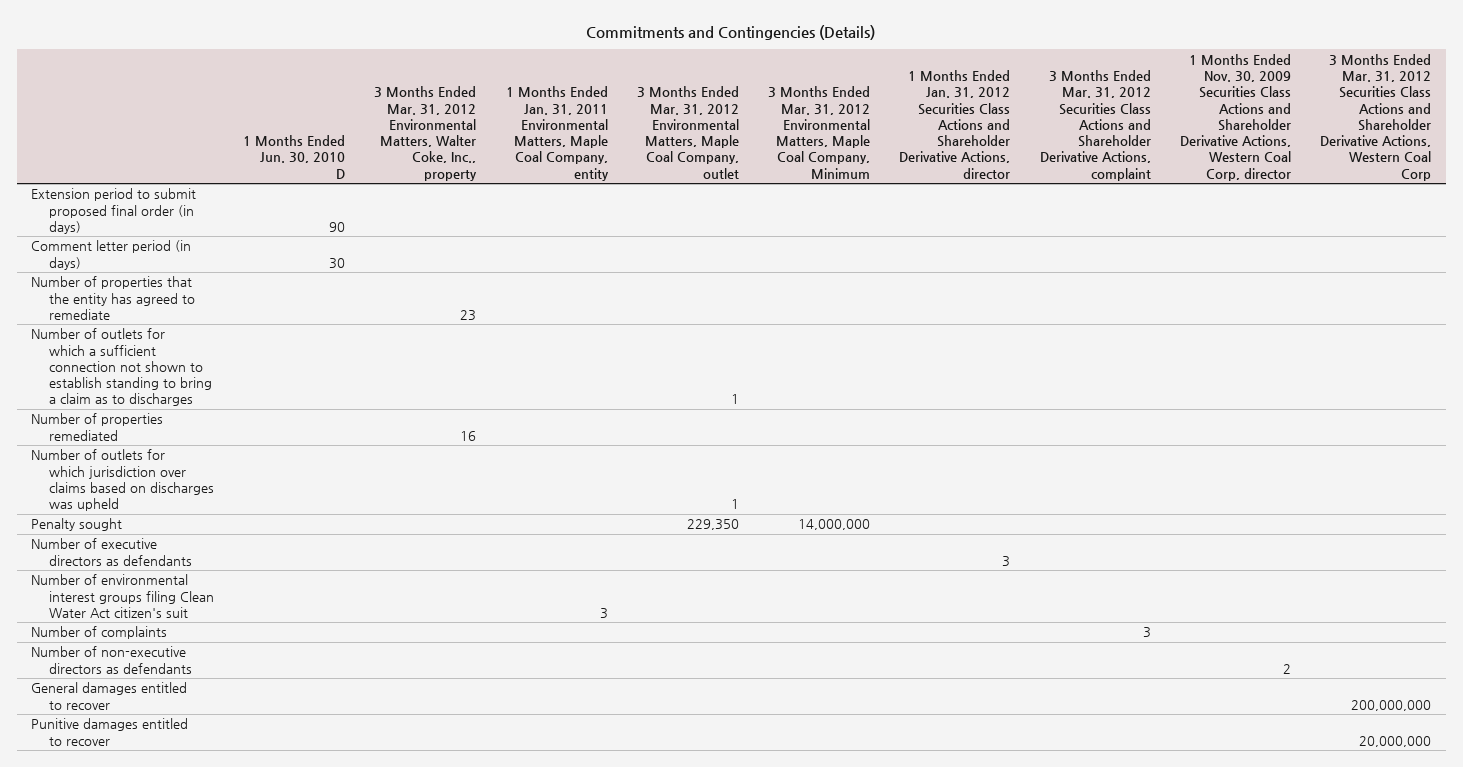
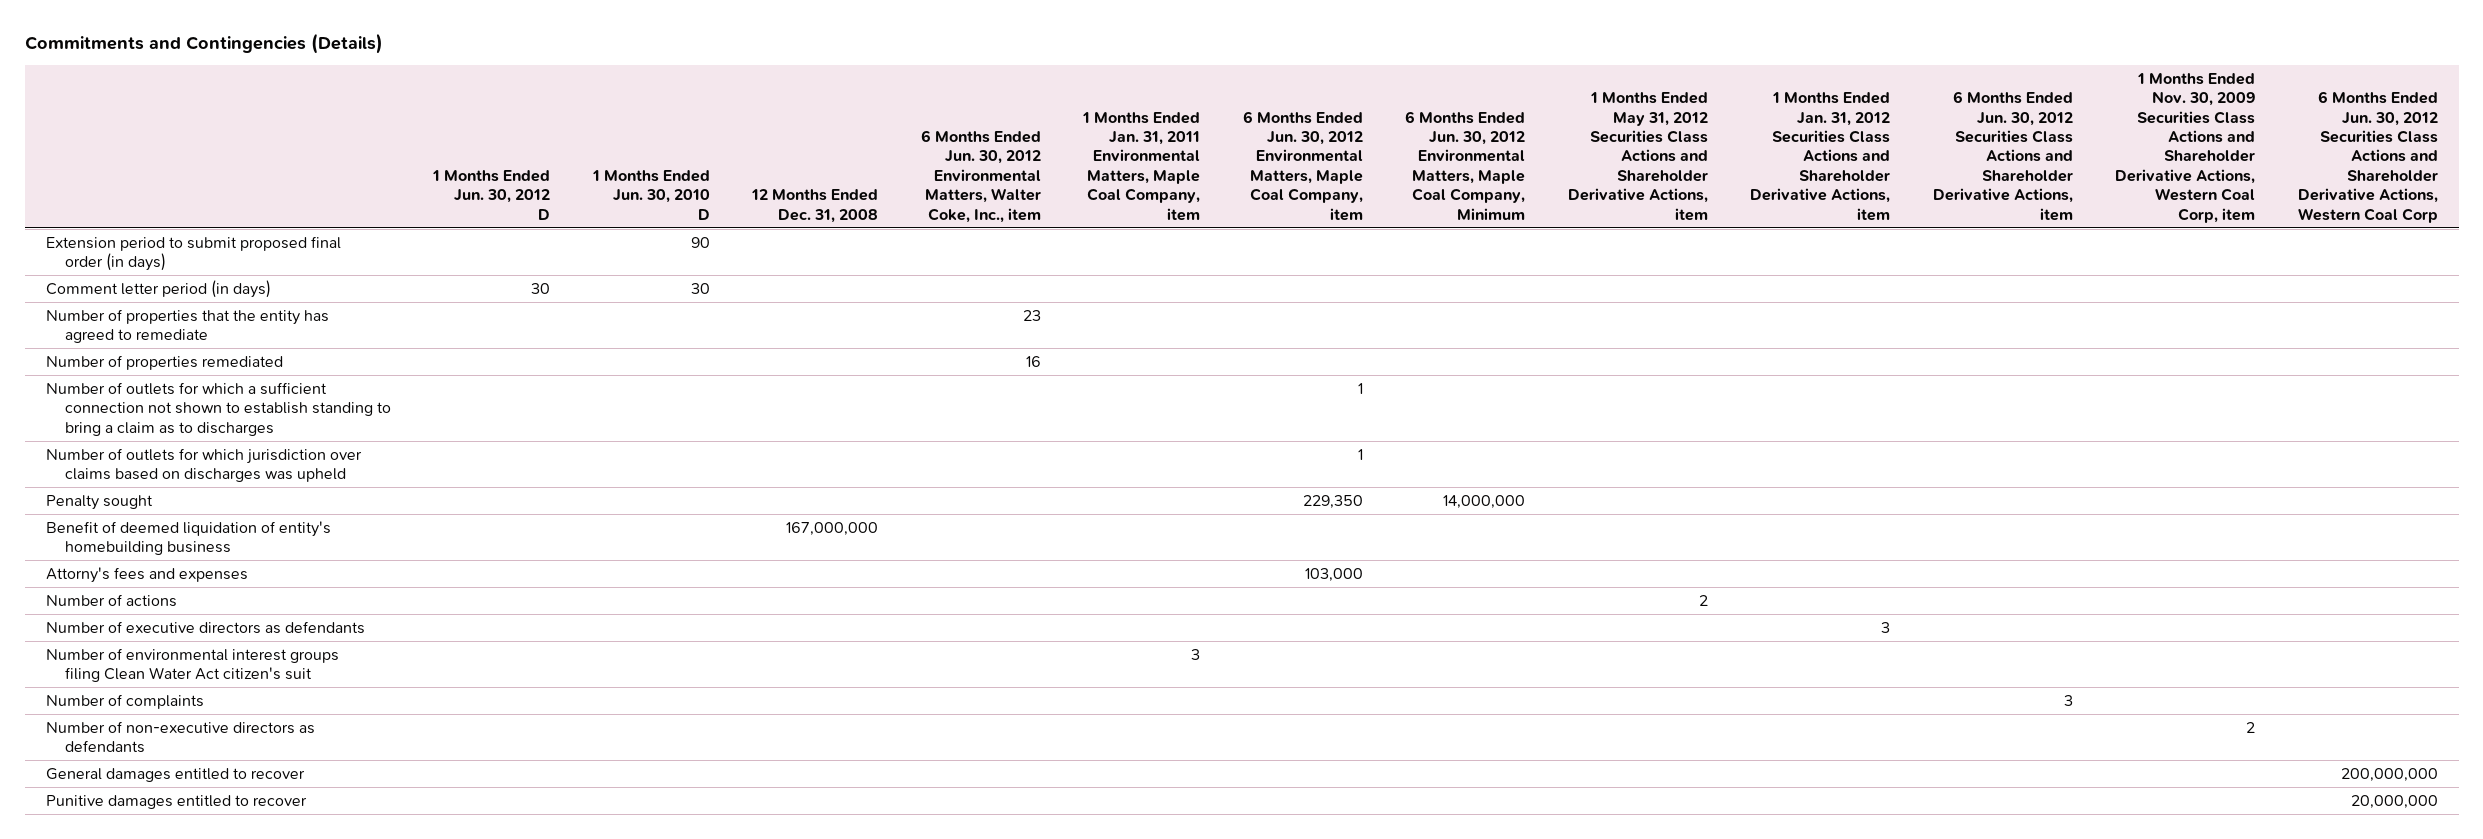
- | 1 Months Ended Jun. 30, 2010 D | 3 Months Ended Mar. 31, 2012 Environmental Matters, Walter Coke, Inc., property | 1 Months Ended Jan. 31, 2011 Environmental Matters, Maple Coal Company, entity | 3 Months Ended Mar. 31, 2012 Environmental Matters, Maple Coal Company, outlet | 3 Months Ended Mar. 31, 2012 Environmental Matters, Maple Coal Company, Minimum | 1 Months Ended Jan. 31, 2012 Securities Class Actions and Shareholder Derivative Actions, director | 3 Months Ended Mar. 31, 2012 Securities Class Actions and Shareholder Derivative Actions, complaint | 1 Months Ended Nov. 30, 2009 Securities Class Actions and Shareholder Derivative Actions, Western Coal Corp, director | 3 Months Ended Mar. 31, 2012 Securities Class Actions and Shareholder Derivative Actions, Western Coal Corp
+ | 1 Months Ended Jun. 30, 2012 D | 1 Months Ended Jun. 30, 2010 D | 12 Months Ended Dec. 31, 2008 | 6 Months Ended Jun. 30, 2012 Environmental Matters, Walter Coke, Inc., item | 1 Months Ended Jan. 31, 2011 Environmental Matters, Maple Coal Company, item | 6 Months Ended Jun. 30, 2012 Environmental Matters, Maple Coal Company, item | 6 Months Ended Jun. 30, 2012 Environmental Matters, Maple Coal Company, Minimum | 1 Months Ended May 31, 2012 Securities Class Actions and Shareholder Derivative Actions, item | 1 Months Ended Jan. 31, 2012 Securities Class Actions and Shareholder Derivative Actions, item | 6 Months Ended Jun. 30, 2012 Securities Class Actions and Shareholder Derivative Actions, item | 1 Months Ended Nov. 30, 2009 Securities Class Actions and Shareholder Derivative Actions, Western Coal Corp, item | 6 Months Ended Jun. 30, 2012 Securities Class Actions and Shareholder Derivative Actions, Western Coal Corp
moved down: Number of outlets for which a sufficient connection not shown to establish standing to bring a claim as to discharges | | | | | | 1 | | | | | |
+ Benefit of deemed liquidation of entity's homebuilding business | | | 167,000,000 | | | | | | | | |
+ Attorny's fees and expenses | | | | | | 103,000 | | | | | |
+ Number of actions | | | | | | | | 2 | | | |

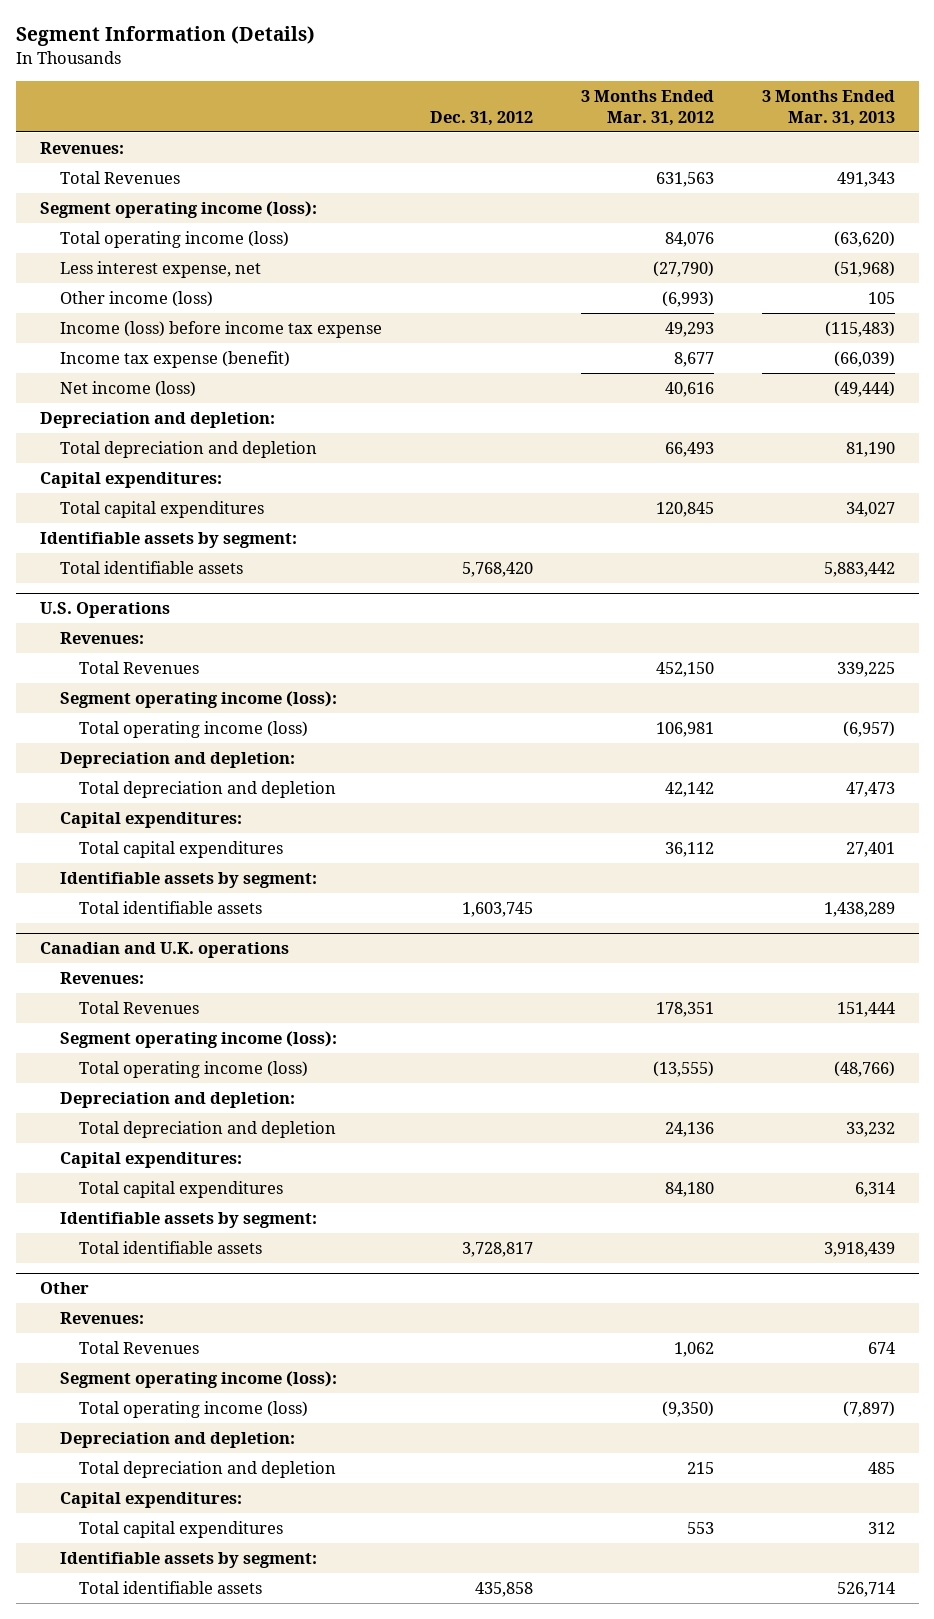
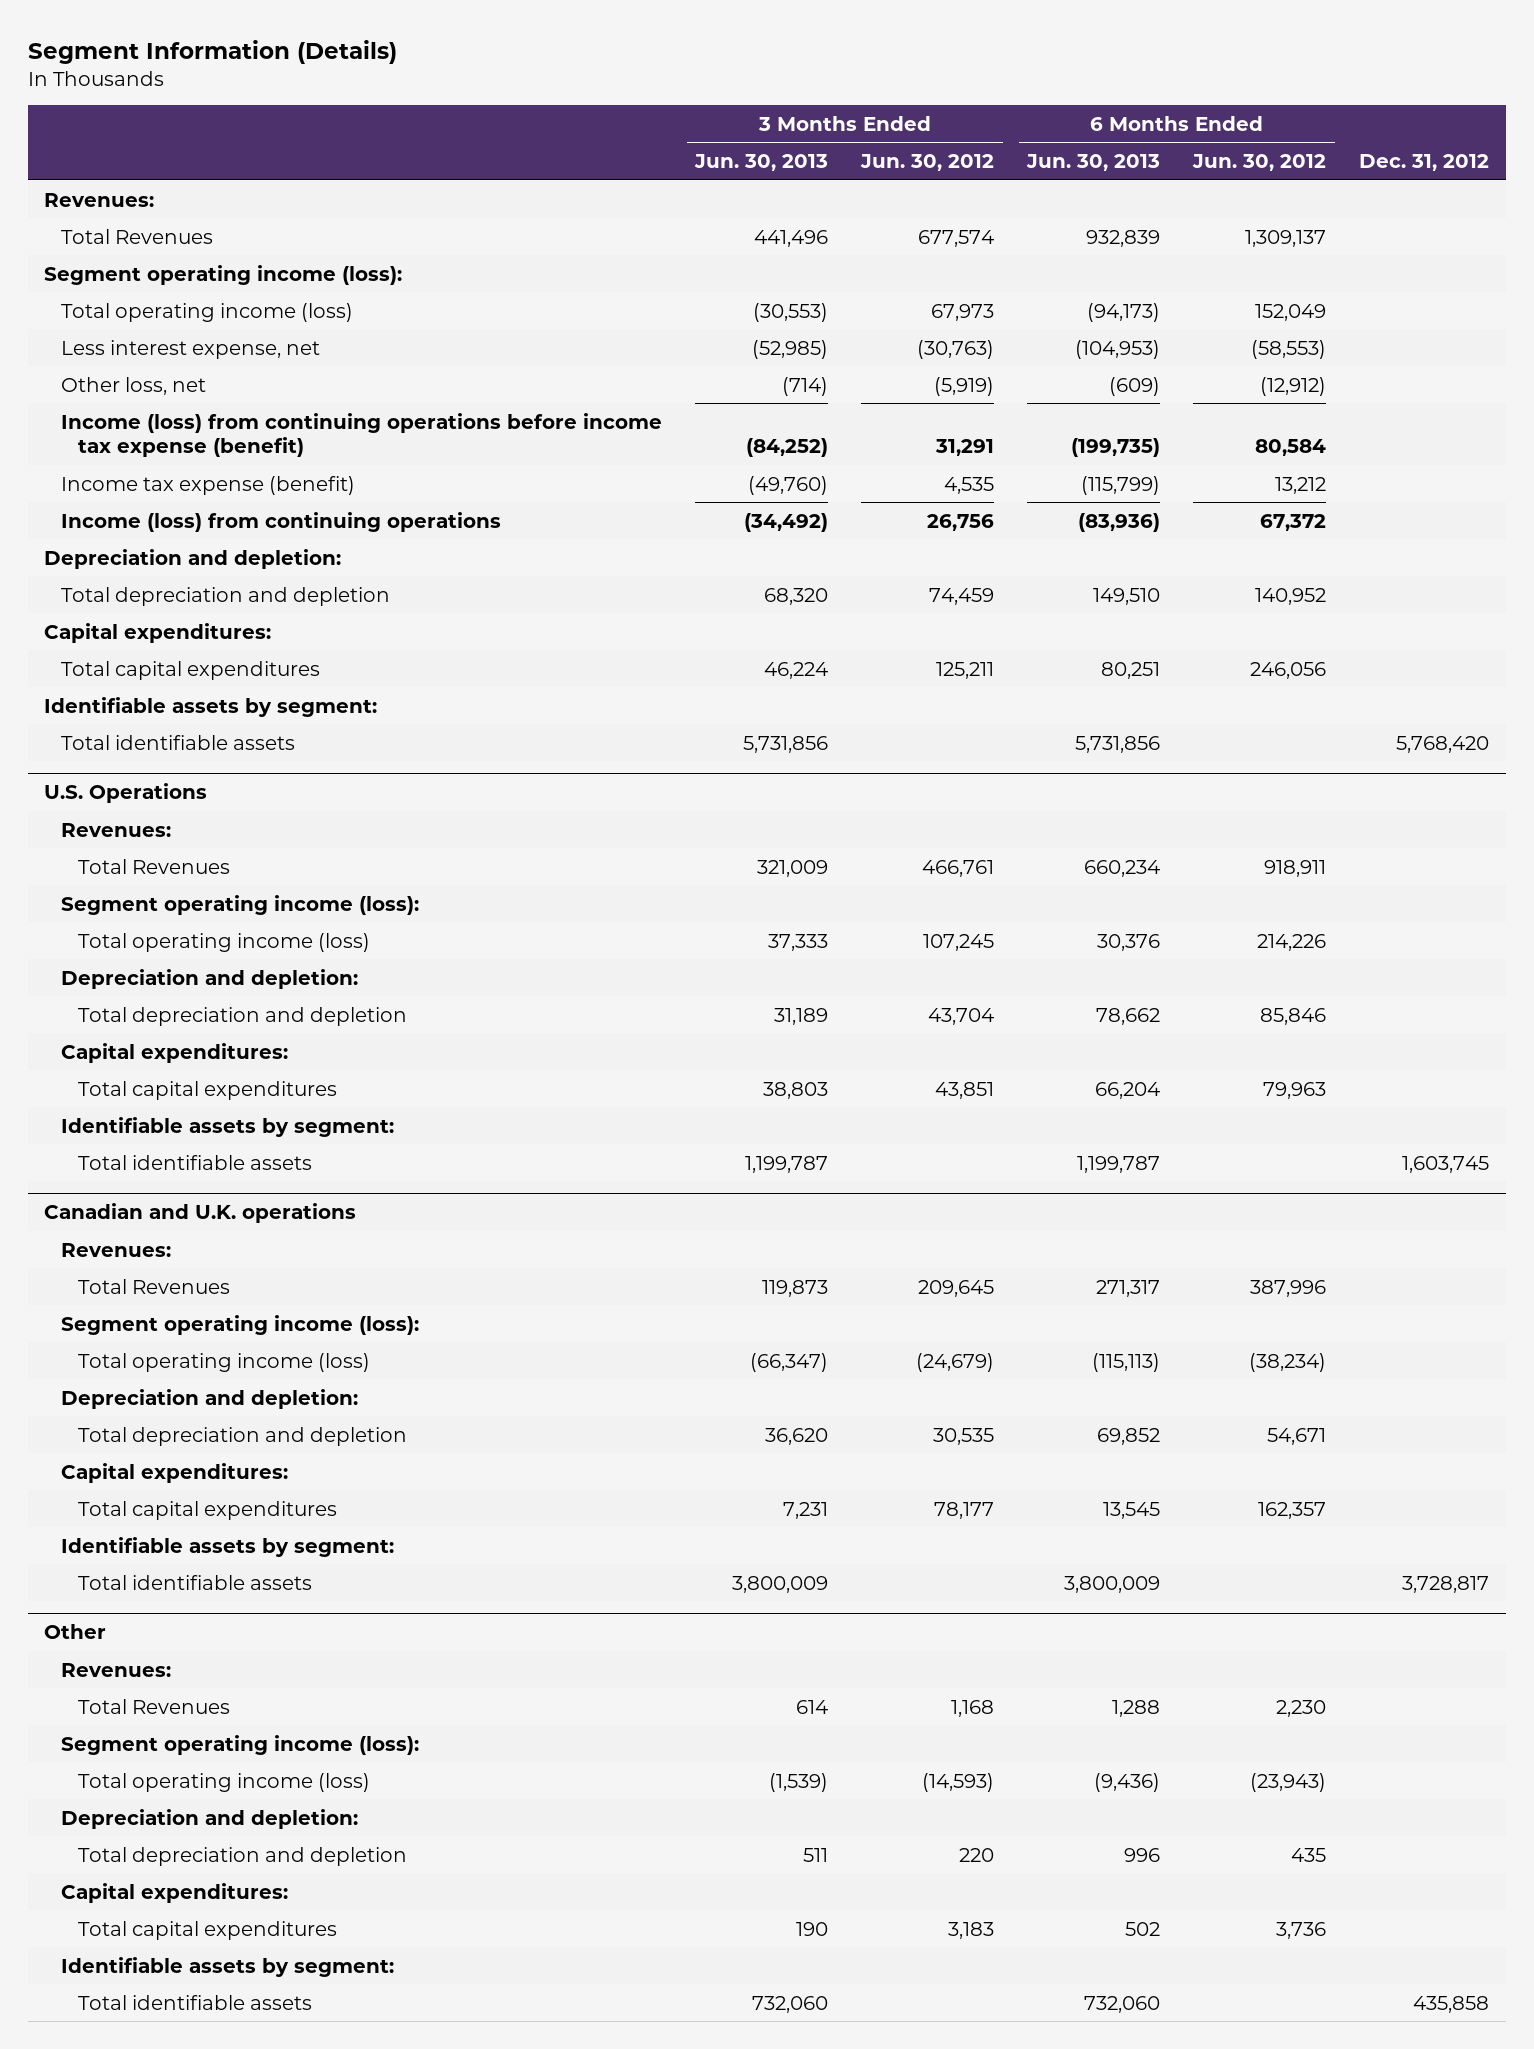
- | Dec. 31, 2012 | 3 Months Ended Mar. 31, 2012 | 3 Months Ended Mar. 31, 2013
+ | 3 Months Ended Jun. 30, 2013 | 3 Months Ended Jun. 30, 2012 | 6 Months Ended Jun. 30, 2013 | 6 Months Ended Jun. 30, 2012 | Dec. 31, 2012
- Other income (loss) | | (6,993) | 105
- Income (loss) before income tax expense | | 49,293 | (115,483)
+ Other loss, net | (714) | (5,919) | (609) | (12,912) |
+ Income (loss) from continuing operations before income tax expense (benefit) | (84,252) | 31,291 | (199,735) | 80,584 |
- Net income (loss) | | 40,616 | (49,444)
+ Income (loss) from continuing operations | (34,492) | 26,756 | (83,936) | 67,372 |

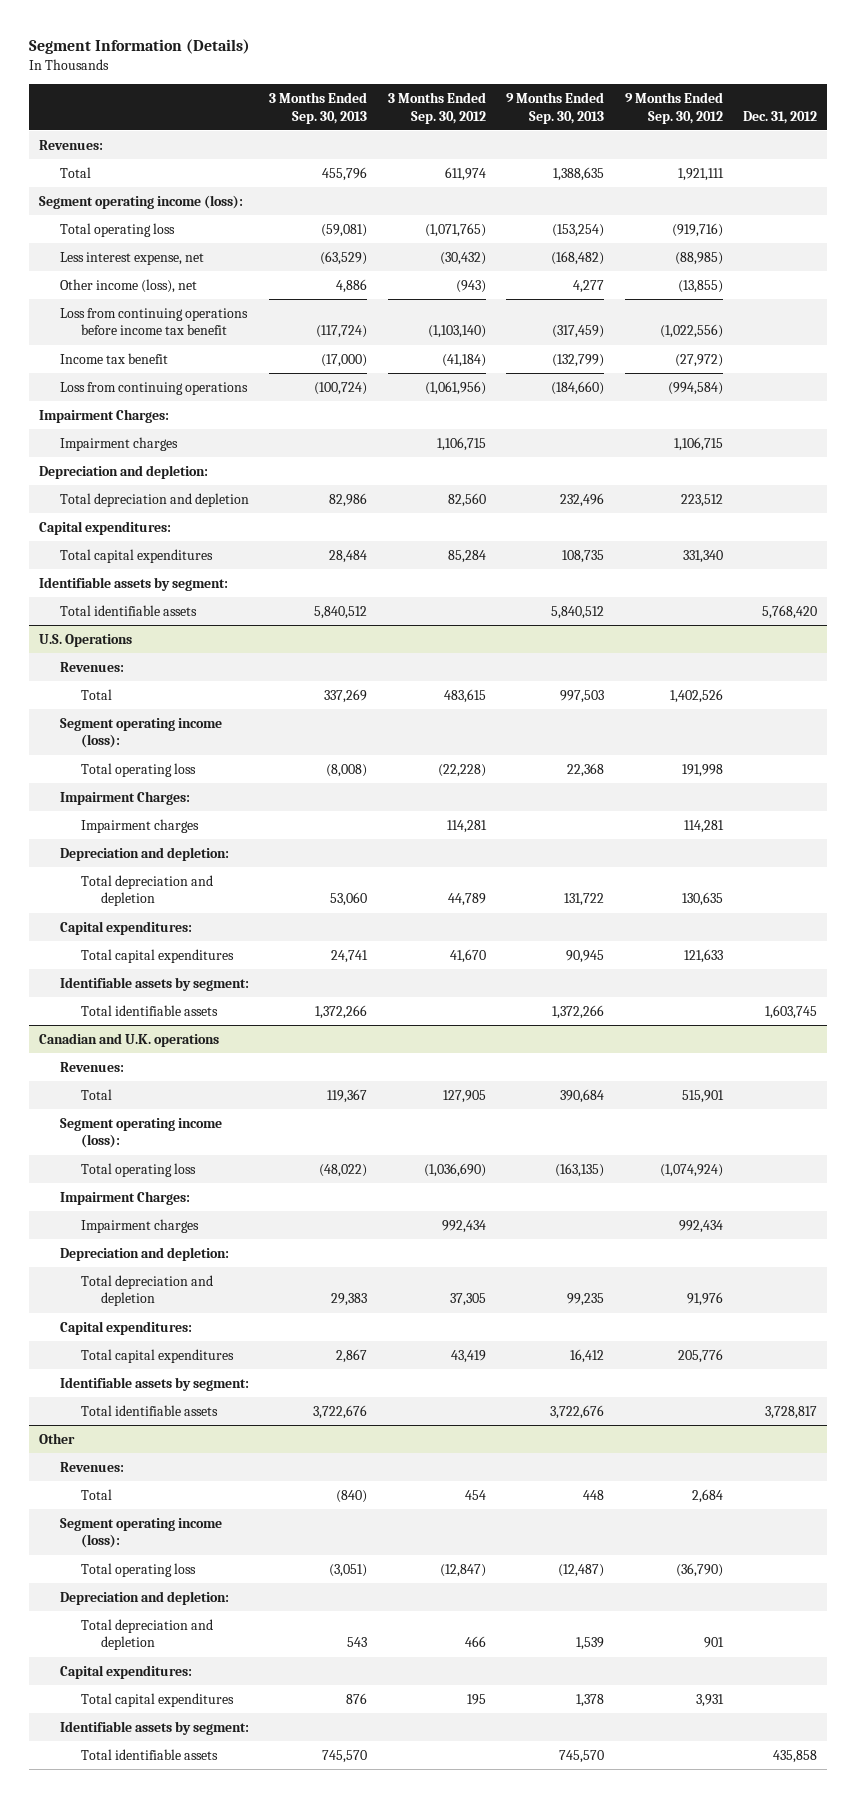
- | 3 Months Ended Jun. 30, 2013 | 3 Months Ended Jun. 30, 2012 | 6 Months Ended Jun. 30, 2013 | 6 Months Ended Jun. 30, 2012 | Dec. 31, 2012
+ | 3 Months Ended Sep. 30, 2013 | 3 Months Ended Sep. 30, 2012 | 9 Months Ended Sep. 30, 2013 | 9 Months Ended Sep. 30, 2012 | Dec. 31, 2012
- Total Revenues | 441,496 | 677,574 | 932,839 | 1,309,137 |
+ Total | 455,796 | 611,974 | 1,388,635 | 1,921,111 |
- Total operating income (loss) | (30,553) | 67,973 | (94,173) | 152,049 |
+ Total operating loss | (59,081) | (1,071,765) | (153,254) | (919,716) |
- Other loss, net | (714) | (5,919) | (609) | (12,912) |
- Income (loss) from continuing operations before income tax expense (benefit) | (84,252) | 31,291 | (199,735) | 80,584 |
- Income tax expense (benefit) | (49,760) | 4,535 | (115,799) | 13,212 |
- Income (loss) from continuing operations | (34,492) | 26,756 | (83,936) | 67,372 |
+ Other income (loss), net | 4,886 | (943) | 4,277 | (13,855) |
+ Loss from continuing operations before income tax benefit | (117,724) | (1,103,140) | (317,459) | (1,022,556) |
+ Income tax benefit | (17,000) | (41,184) | (132,799) | (27,972) |
+ Loss from continuing operations | (100,724) | (1,061,956) | (184,660) | (994,584) |
+ Impairment Charges:
+ Impairment charges | | 1,106,715 | | 1,106,715 |
@ U.S. Operations
- Total Revenues | 321,009 | 466,761 | 660,234 | 918,911 |
+ Total | 337,269 | 483,615 | 997,503 | 1,402,526 |
- Total operating income (loss) | 37,333 | 107,245 | 30,376 | 214,226 |
+ Total operating loss | (8,008) | (22,228) | 22,368 | 191,998 |
+ Impairment Charges:
+ Impairment charges | | 114,281 | | 114,281 |
@ Canadian and U.K. operations
- Total Revenues | 119,873 | 209,645 | 271,317 | 387,996 |
+ Total | 119,367 | 127,905 | 390,684 | 515,901 |
- Total operating income (loss) | (66,347) | (24,679) | (115,113) | (38,234) |
+ Total operating loss | (48,022) | (1,036,690) | (163,135) | (1,074,924) |
+ Impairment Charges:
+ Impairment charges | | 992,434 | | 992,434 |
@ Other
- Total Revenues | 614 | 1,168 | 1,288 | 2,230 |
+ Total | (840) | 454 | 448 | 2,684 |
- Total operating income (loss) | (1,539) | (14,593) | (9,436) | (23,943) |
+ Total operating loss | (3,051) | (12,847) | (12,487) | (36,790) |

